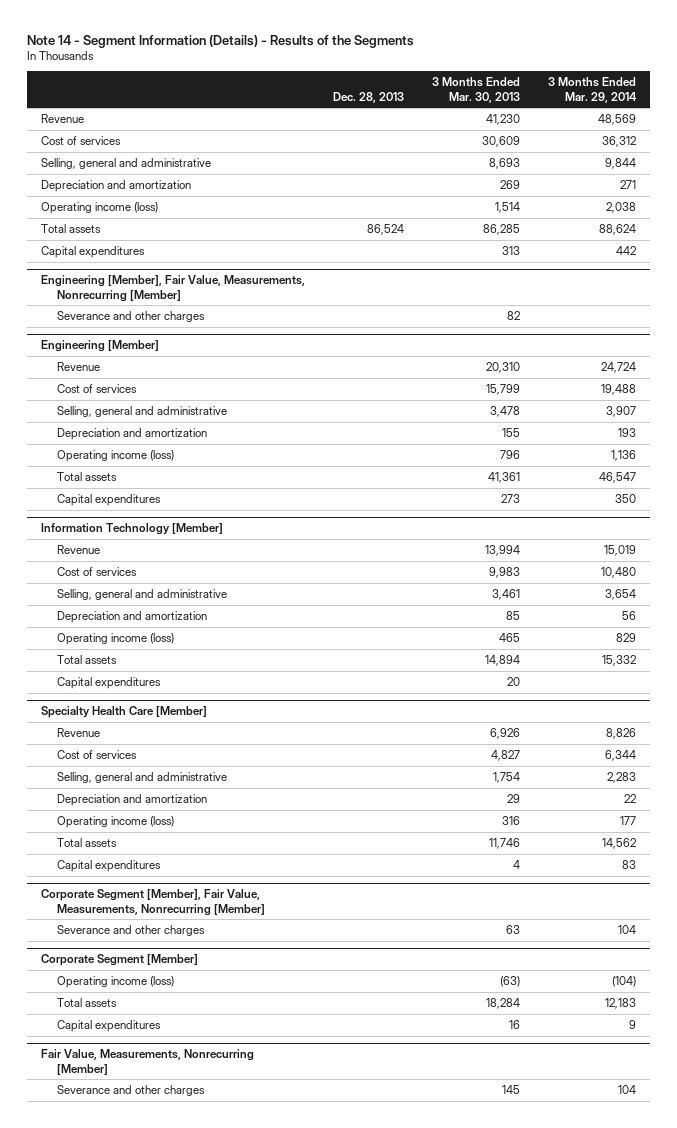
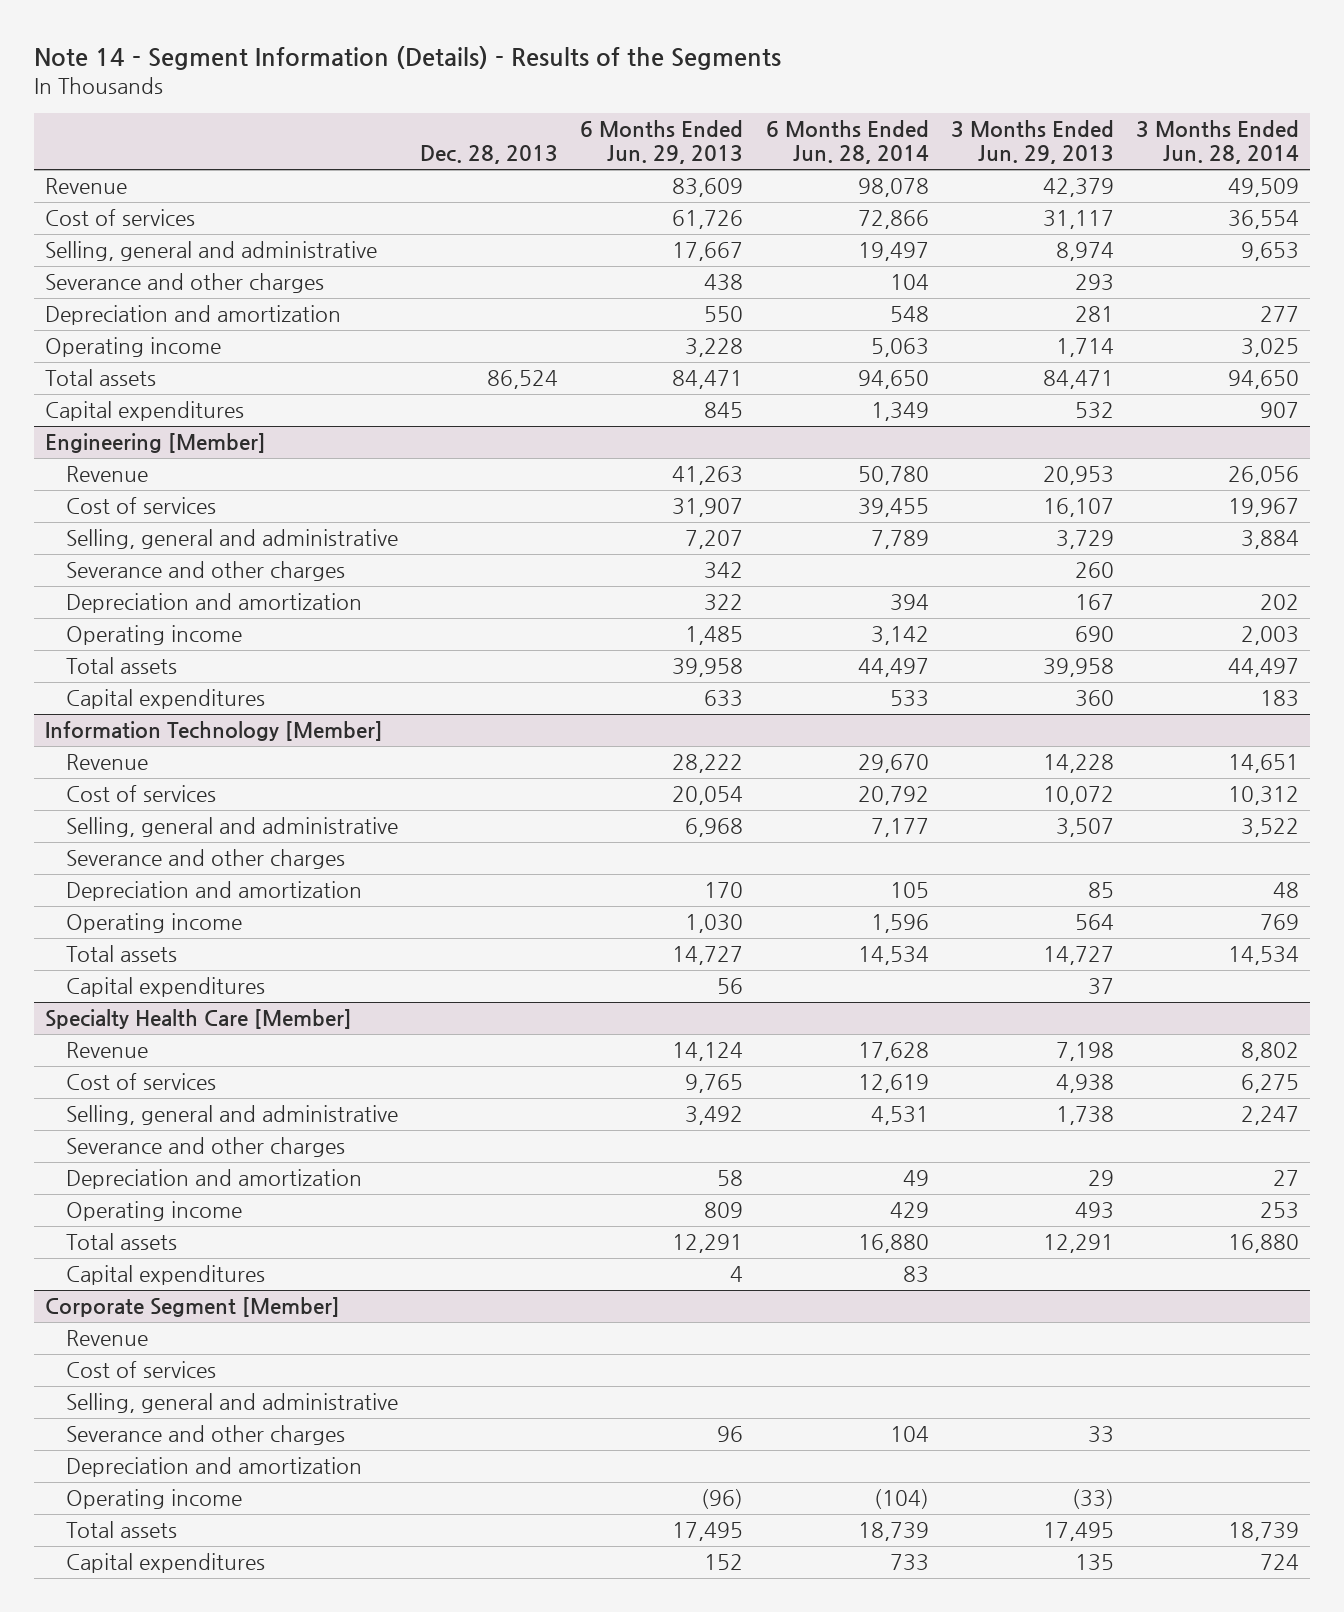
- | Dec. 28, 2013 | 3 Months Ended Mar. 30, 2013 | 3 Months Ended Mar. 29, 2014
+ | Dec. 28, 2013 | 6 Months Ended Jun. 29, 2013 | 6 Months Ended Jun. 28, 2014 | 3 Months Ended Jun. 29, 2013 | 3 Months Ended Jun. 28, 2014
+ Severance and other charges | | 438 | 104 | 293 |
- Operating income (loss) | | 1,514 | 2,038
+ Operating income | | 3,228 | 5,063 | 1,714 | 3,025
- Engineering [Member], Fair Value, Measurements, Nonrecurring [Member]
- Severance and other charges | | 82 |
@ Engineering [Member]
+ Severance and other charges | | 342 | | 260 |
- Operating income (loss) | | 796 | 1,136
+ Operating income | | 1,485 | 3,142 | 690 | 2,003
@ Information Technology [Member]
+ Severance and other charges
- Operating income (loss) | | 465 | 829
+ Operating income | | 1,030 | 1,596 | 564 | 769
@ Specialty Health Care [Member]
+ Severance and other charges
- Operating income (loss) | | 316 | 177
+ Operating income | | 809 | 429 | 493 | 253
- Corporate Segment [Member], Fair Value, Measurements, Nonrecurring [Member]
- Severance and other charges | | 63 | 104
@ Corporate Segment [Member]
- Operating income (loss) | | (63) | (104)
+ Revenue
+ Cost of services
+ Selling, general and administrative
+ Severance and other charges | | 96 | 104 | 33 |
+ Depreciation and amortization
+ Operating income | | (96) | (104) | (33) |
- Fair Value, Measurements, Nonrecurring [Member]
- Severance and other charges | | 145 | 104

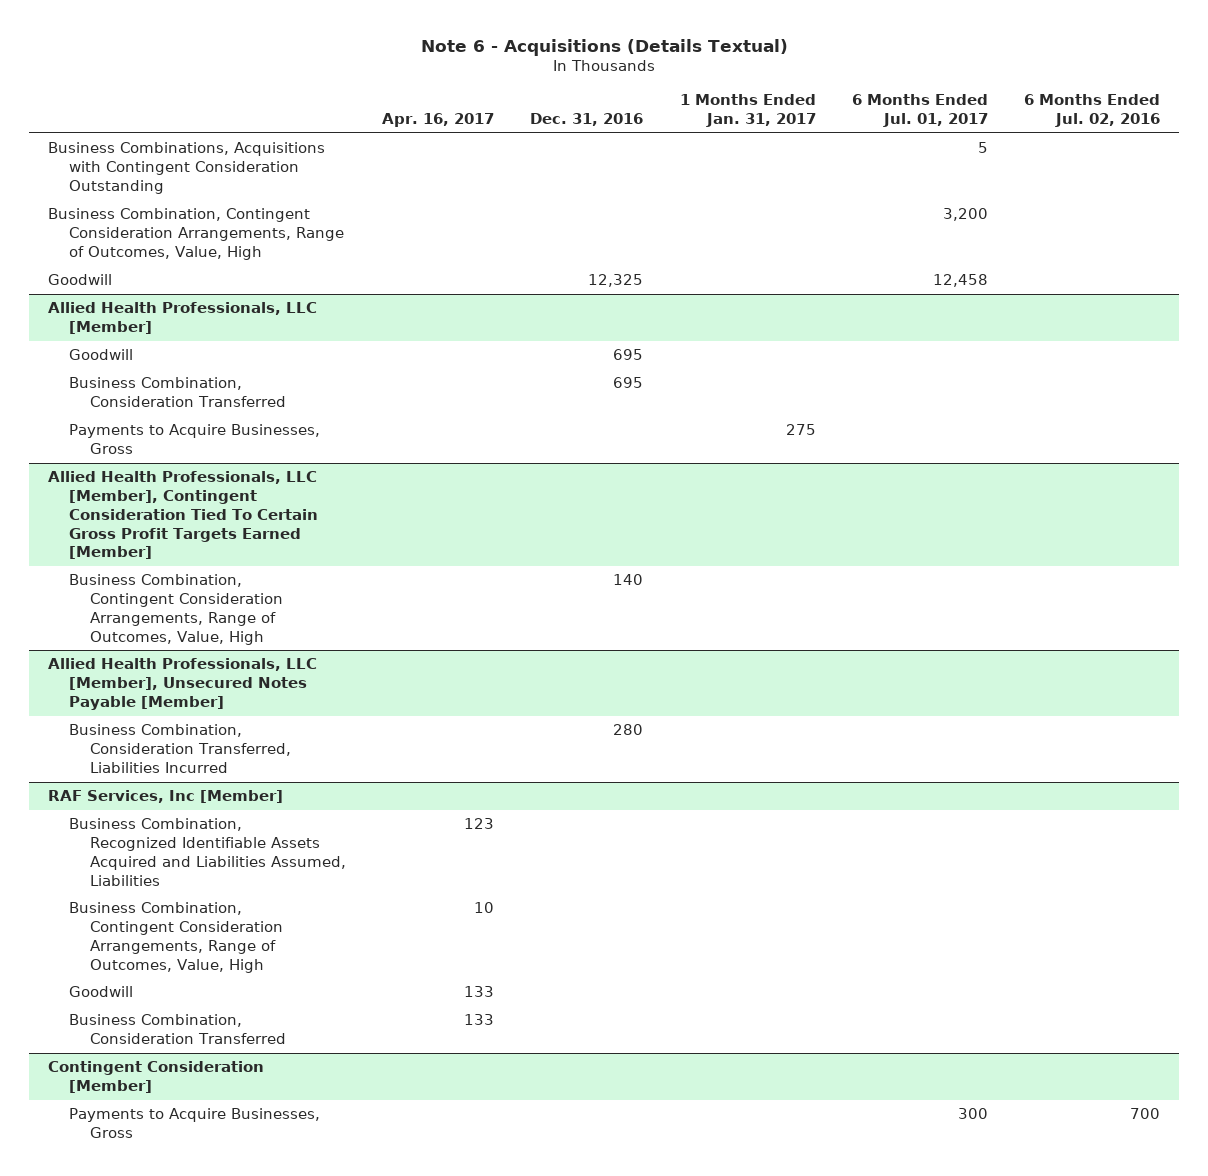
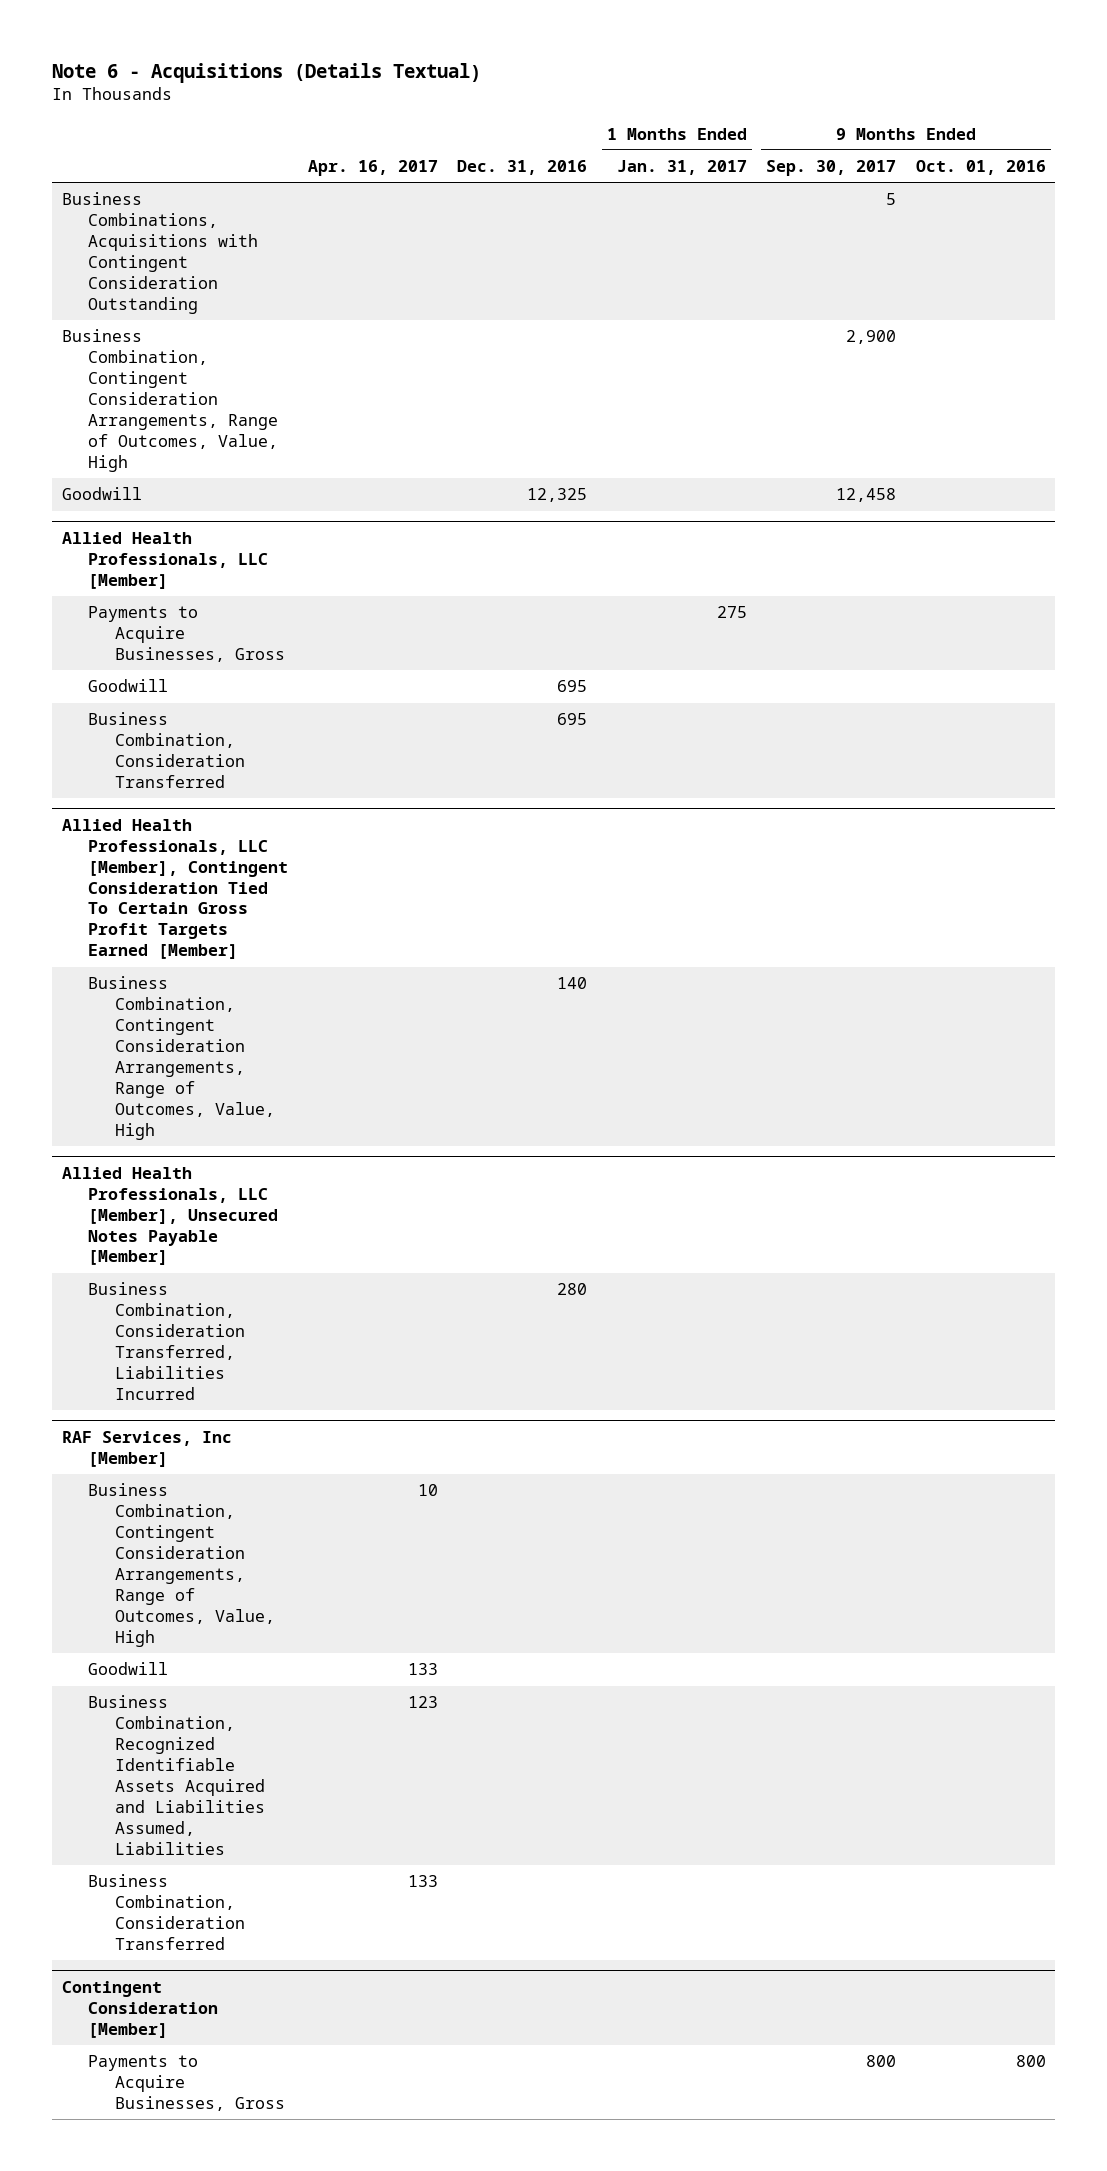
- | Apr. 16, 2017 | Dec. 31, 2016 | 1 Months Ended Jan. 31, 2017 | 6 Months Ended Jul. 01, 2017 | 6 Months Ended Jul. 02, 2016
+ | Apr. 16, 2017 | Dec. 31, 2016 | 1 Months Ended Jan. 31, 2017 | 9 Months Ended Sep. 30, 2017 | 9 Months Ended Oct. 01, 2016
@ Allied Health Professionals, LLC [Member]
moved up: Payments to Acquire Businesses, Gross | | | 275 | |
@ RAF Services, Inc [Member]
moved down: Business Combination, Recognized Identifiable Assets Acquired and Liabilities Assumed, Liabilities | 123 | | | |

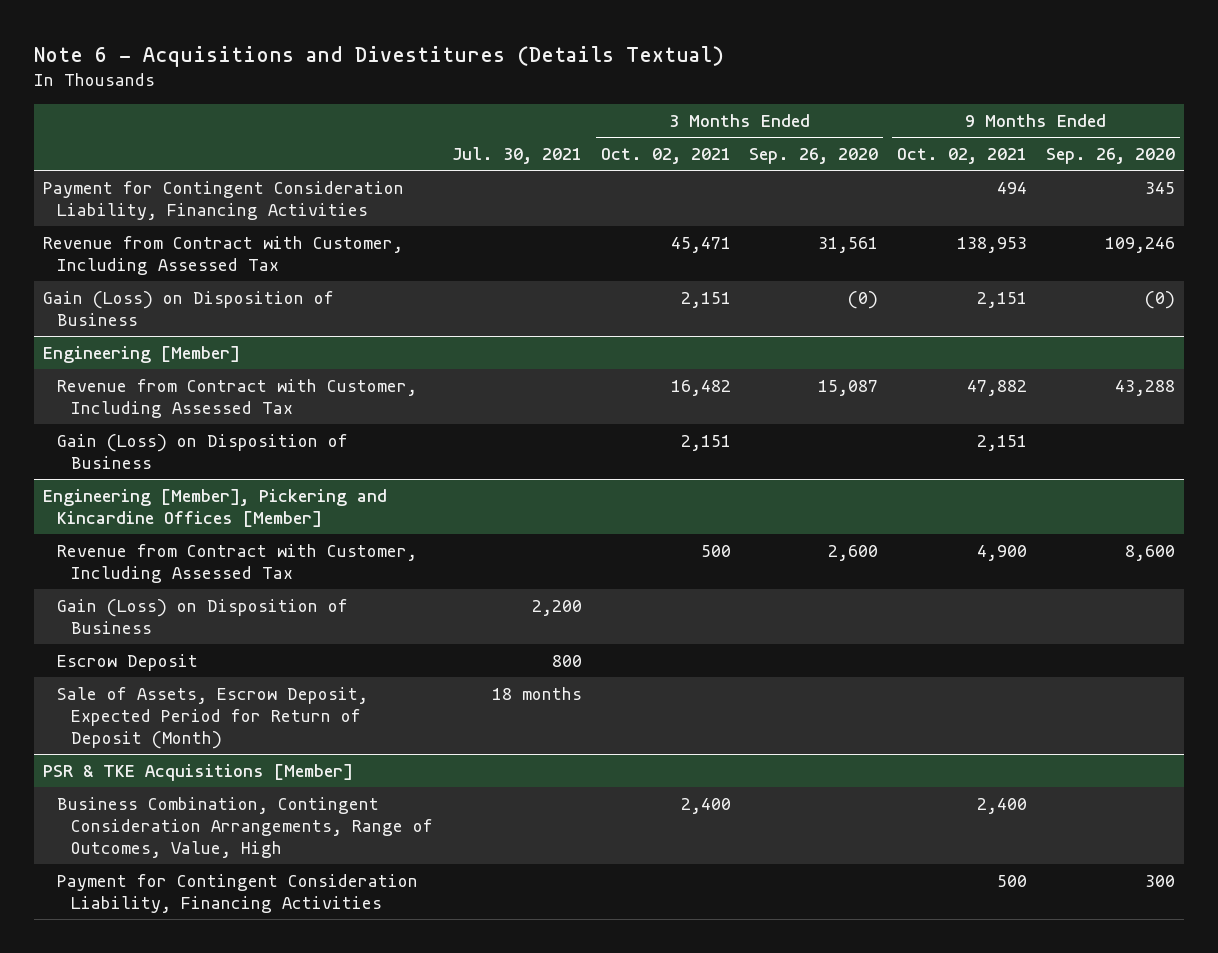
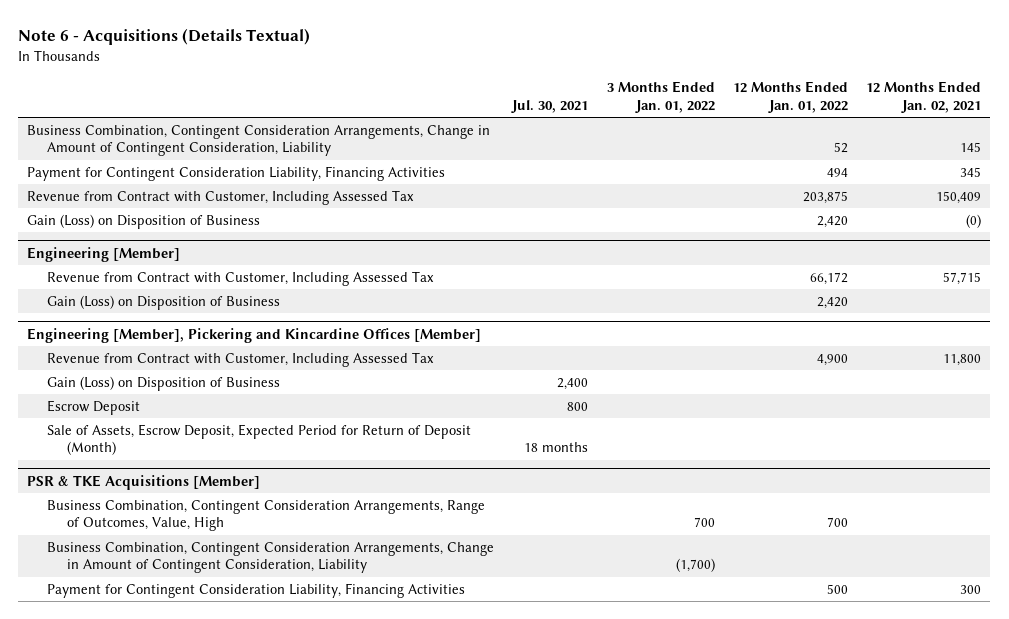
- Note 6 - Acquisitions and Divestitures (Details Textual)
+ Note 6 - Acquisitions (Details Textual)
- | Jul. 30, 2021 | 3 Months Ended Oct. 02, 2021 | 3 Months Ended Sep. 26, 2020 | 9 Months Ended Oct. 02, 2021 | 9 Months Ended Sep. 26, 2020
+ | Jul. 30, 2021 | 3 Months Ended Jan. 01, 2022 | 12 Months Ended Jan. 01, 2022 | 12 Months Ended Jan. 02, 2021
+ Business Combination, Contingent Consideration Arrangements, Change in Amount of Contingent Consideration, Liability | | | 52 | 145
@ Engineering [Member], Pickering and Kincardine Offices [Member]
- Gain (Loss) on Disposition of Business | 2,200 | | | |
+ Gain (Loss) on Disposition of Business | 2,400 | | |
@ PSR & TKE Acquisitions [Member]
+ Business Combination, Contingent Consideration Arrangements, Change in Amount of Contingent Consideration, Liability | | (1,700) | |

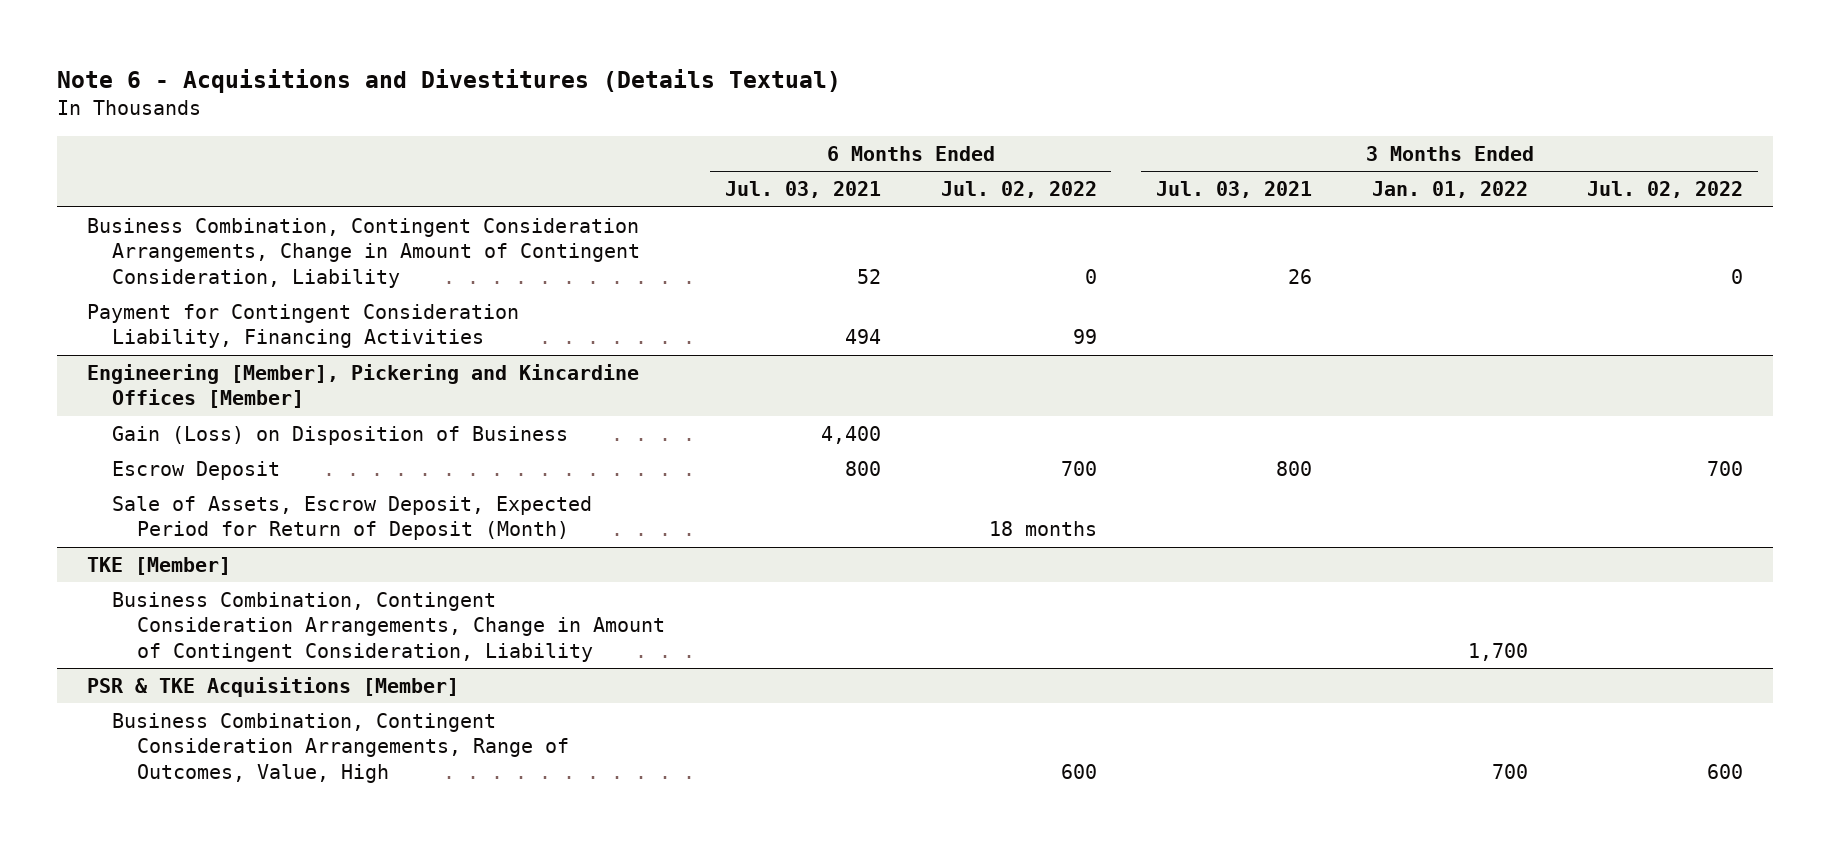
- Note 6 - Acquisitions (Details Textual)
+ Note 6 - Acquisitions and Divestitures (Details Textual)
- | Jul. 30, 2021 | 3 Months Ended Jan. 01, 2022 | 12 Months Ended Jan. 01, 2022 | 12 Months Ended Jan. 02, 2021
+ | 6 Months Ended Jul. 03, 2021 | 6 Months Ended Jul. 02, 2022 | 3 Months Ended Jul. 03, 2021 | 3 Months Ended Jan. 01, 2022 | 3 Months Ended Jul. 02, 2022
- Revenue from Contract with Customer, Including Assessed Tax | | | 203,875 | 150,409
- Gain (Loss) on Disposition of Business | | | 2,420 | (0)
- Engineering [Member]
- Revenue from Contract with Customer, Including Assessed Tax | | | 66,172 | 57,715
- Gain (Loss) on Disposition of Business | | | 2,420 |
@ Engineering [Member], Pickering and Kincardine Offices [Member]
- Revenue from Contract with Customer, Including Assessed Tax | | | 4,900 | 11,800
+ TKE [Member]
+ Business Combination, Contingent Consideration Arrangements, Change in Amount of Contingent Consideration, Liability | | | | 1,700 |
@ PSR & TKE Acquisitions [Member]
- Business Combination, Contingent Consideration Arrangements, Change in Amount of Contingent Consideration, Liability | | (1,700) | |
- Payment for Contingent Consideration Liability, Financing Activities | | | 500 | 300

